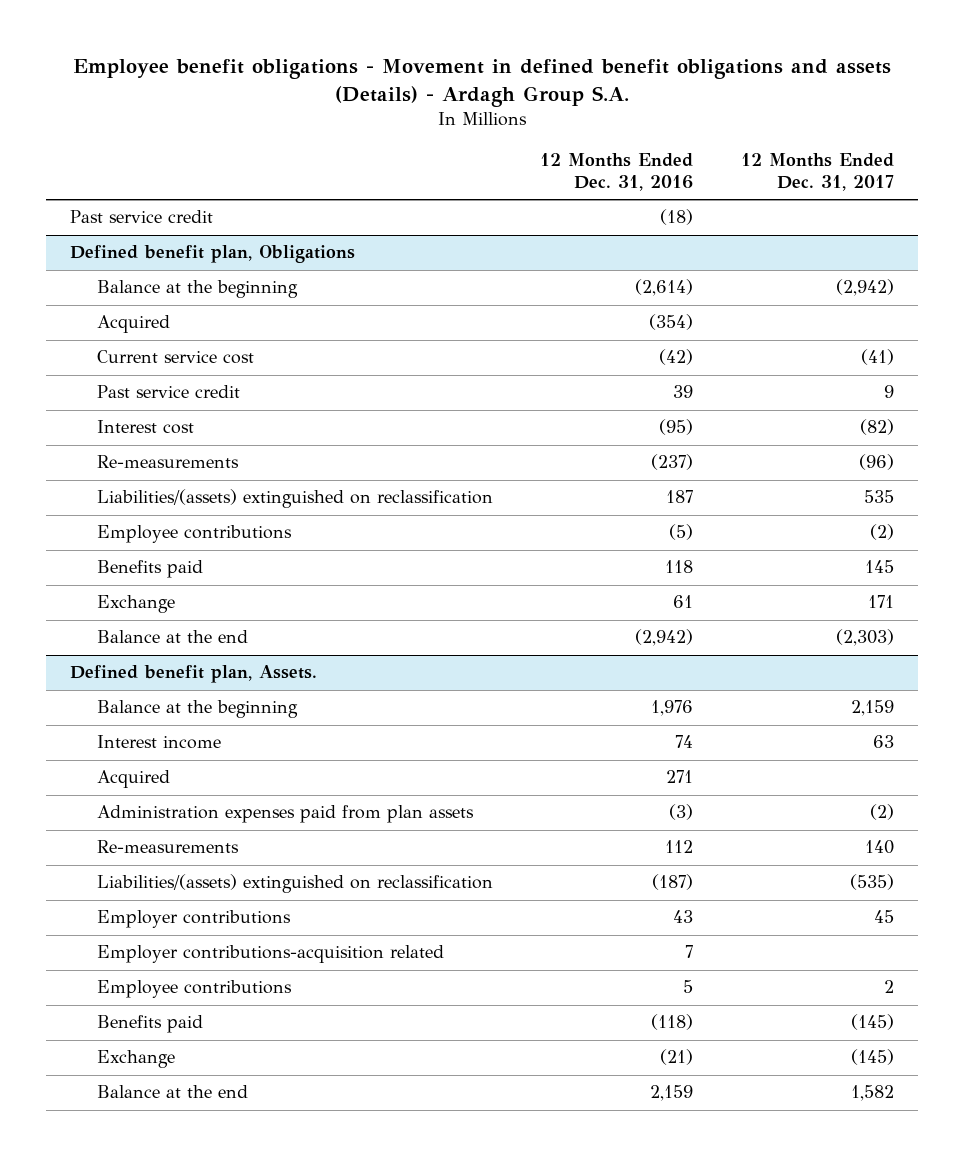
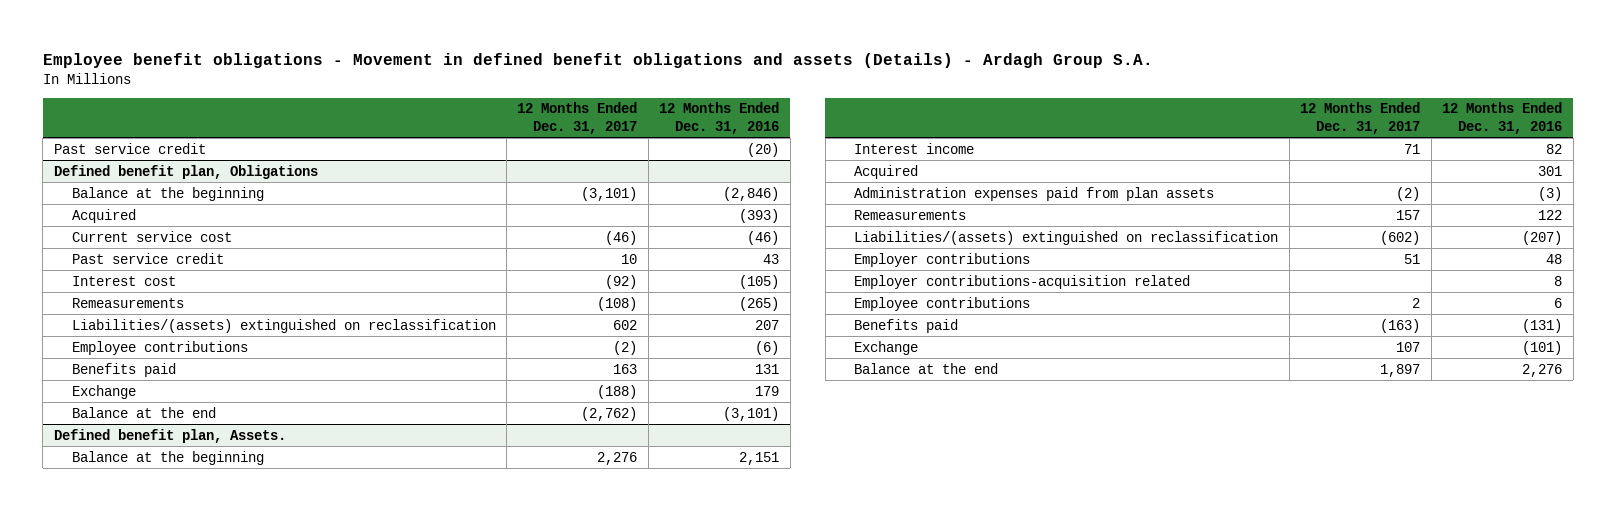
- | 12 Months Ended Dec. 31, 2016 | 12 Months Ended Dec. 31, 2017
+ | 12 Months Ended Dec. 31, 2017 | 12 Months Ended Dec. 31, 2016
- Past service credit | (18) |
+ Past service credit | | (20)
@ Defined benefit plan, Obligations
- Balance at the beginning | (2,614) | (2,942)
- Acquired | (354) |
- Current service cost | (42) | (41)
- Past service credit | 39 | 9
- Interest cost | (95) | (82)
- Re-measurements | (237) | (96)
- Liabilities/(assets) extinguished on reclassification | 187 | 535
- Employee contributions | (5) | (2)
- Benefits paid | 118 | 145
- Exchange | 61 | 171
- Balance at the end | (2,942) | (2,303)
+ Balance at the beginning | (3,101) | (2,846)
+ Acquired | | (393)
+ Current service cost | (46) | (46)
+ Past service credit | 10 | 43
+ Interest cost | (92) | (105)
+ Remeasurements | (108) | (265)
+ Liabilities/(assets) extinguished on reclassification | 602 | 207
+ Employee contributions | (2) | (6)
+ Benefits paid | 163 | 131
+ Exchange | (188) | 179
+ Balance at the end | (2,762) | (3,101)
@ Defined benefit plan, Assets.
- Balance at the beginning | 1,976 | 2,159
- Interest income | 74 | 63
- Acquired | 271 |
+ Balance at the beginning | 2,276 | 2,151
+ Interest income | 71 | 82
+ Acquired | | 301
- Re-measurements | 112 | 140
- Liabilities/(assets) extinguished on reclassification | (187) | (535)
- Employer contributions | 43 | 45
- Employer contributions-acquisition related | 7 |
- Employee contributions | 5 | 2
- Benefits paid | (118) | (145)
- Exchange | (21) | (145)
- Balance at the end | 2,159 | 1,582
+ Remeasurements | 157 | 122
+ Liabilities/(assets) extinguished on reclassification | (602) | (207)
+ Employer contributions | 51 | 48
+ Employer contributions-acquisition related | | 8
+ Employee contributions | 2 | 6
+ Benefits paid | (163) | (131)
+ Exchange | 107 | (101)
+ Balance at the end | 1,897 | 2,276

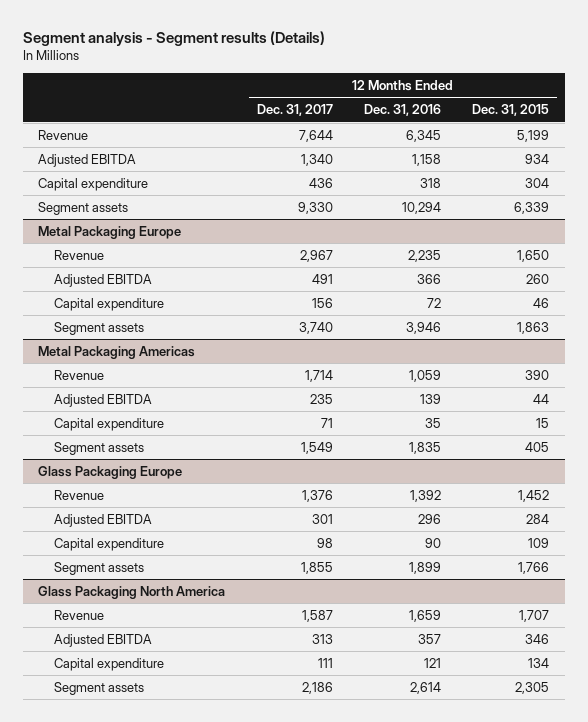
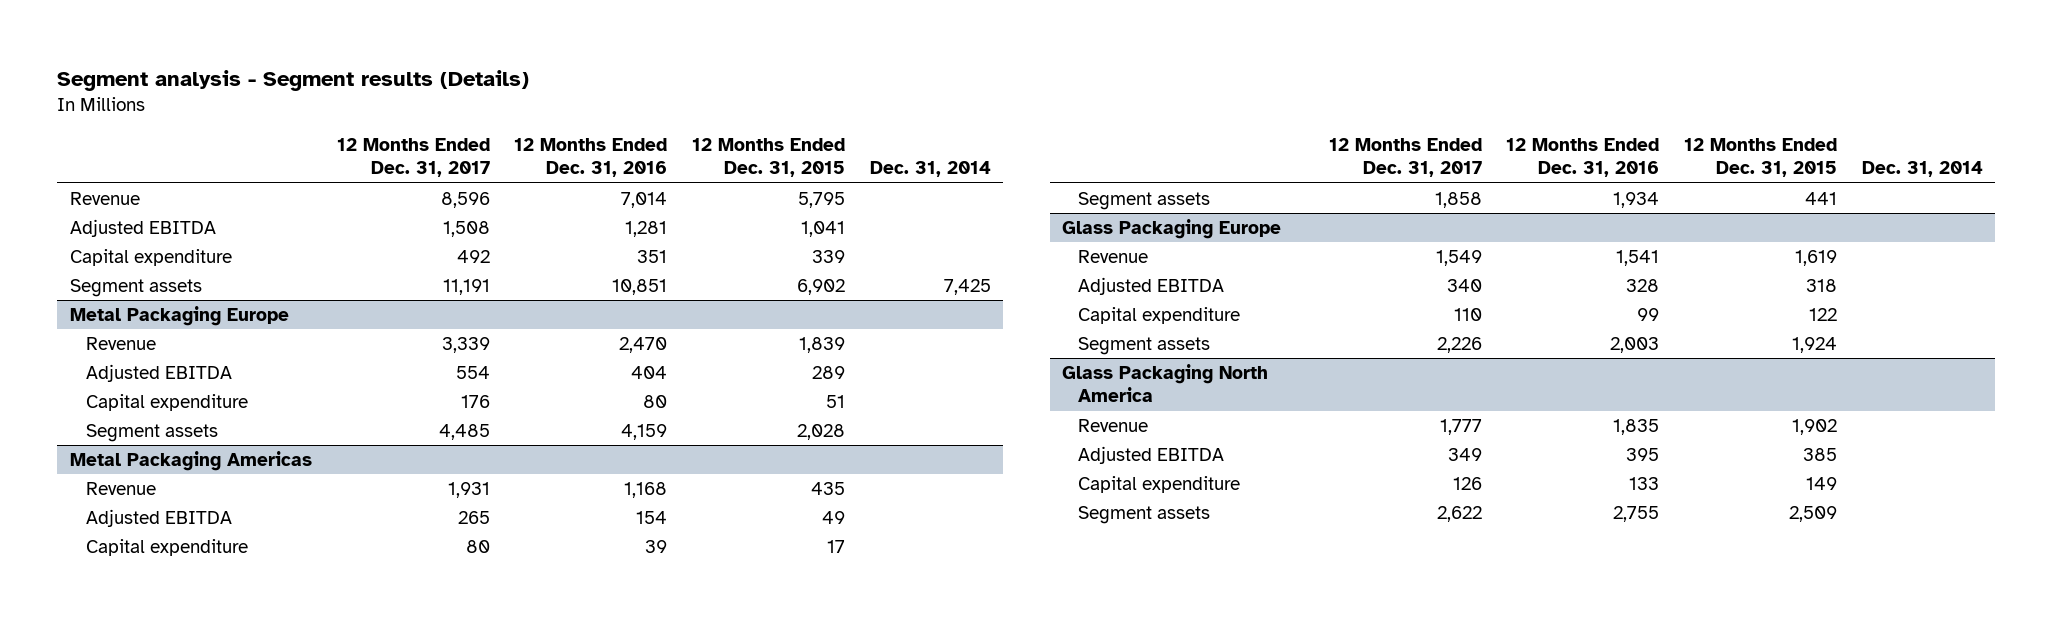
- | 12 Months Ended Dec. 31, 2017 | 12 Months Ended Dec. 31, 2016 | 12 Months Ended Dec. 31, 2015
+ | 12 Months Ended Dec. 31, 2017 | 12 Months Ended Dec. 31, 2016 | 12 Months Ended Dec. 31, 2015 | Dec. 31, 2014
- Revenue | 7,644 | 6,345 | 5,199
- Adjusted EBITDA | 1,340 | 1,158 | 934
- Capital expenditure | 436 | 318 | 304
- Segment assets | 9,330 | 10,294 | 6,339
+ Revenue | 8,596 | 7,014 | 5,795 |
+ Adjusted EBITDA | 1,508 | 1,281 | 1,041 |
+ Capital expenditure | 492 | 351 | 339 |
+ Segment assets | 11,191 | 10,851 | 6,902 | 7,425
@ Metal Packaging Europe
- Revenue | 2,967 | 2,235 | 1,650
- Adjusted EBITDA | 491 | 366 | 260
- Capital expenditure | 156 | 72 | 46
- Segment assets | 3,740 | 3,946 | 1,863
+ Revenue | 3,339 | 2,470 | 1,839 |
+ Adjusted EBITDA | 554 | 404 | 289 |
+ Capital expenditure | 176 | 80 | 51 |
+ Segment assets | 4,485 | 4,159 | 2,028 |
@ Metal Packaging Americas
- Revenue | 1,714 | 1,059 | 390
- Adjusted EBITDA | 235 | 139 | 44
- Capital expenditure | 71 | 35 | 15
- Segment assets | 1,549 | 1,835 | 405
+ Revenue | 1,931 | 1,168 | 435 |
+ Adjusted EBITDA | 265 | 154 | 49 |
+ Capital expenditure | 80 | 39 | 17 |
+ Segment assets | 1,858 | 1,934 | 441 |
@ Glass Packaging Europe
- Revenue | 1,376 | 1,392 | 1,452
- Adjusted EBITDA | 301 | 296 | 284
- Capital expenditure | 98 | 90 | 109
- Segment assets | 1,855 | 1,899 | 1,766
+ Revenue | 1,549 | 1,541 | 1,619 |
+ Adjusted EBITDA | 340 | 328 | 318 |
+ Capital expenditure | 110 | 99 | 122 |
+ Segment assets | 2,226 | 2,003 | 1,924 |
@ Glass Packaging North America
- Revenue | 1,587 | 1,659 | 1,707
- Adjusted EBITDA | 313 | 357 | 346
- Capital expenditure | 111 | 121 | 134
- Segment assets | 2,186 | 2,614 | 2,305
+ Revenue | 1,777 | 1,835 | 1,902 |
+ Adjusted EBITDA | 349 | 395 | 385 |
+ Capital expenditure | 126 | 133 | 149 |
+ Segment assets | 2,622 | 2,755 | 2,509 |

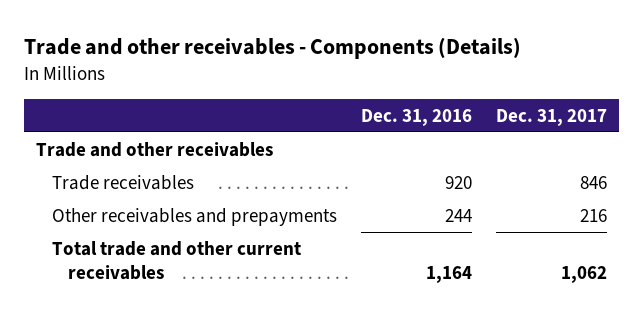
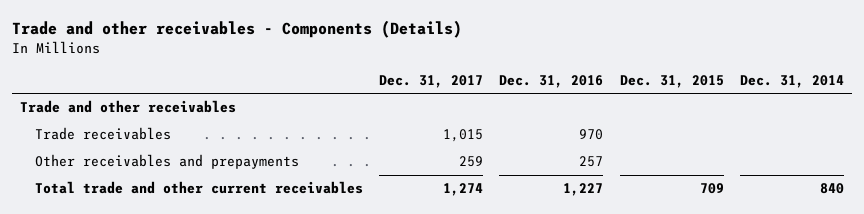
- | Dec. 31, 2016 | Dec. 31, 2017
+ | Dec. 31, 2017 | Dec. 31, 2016 | Dec. 31, 2015 | Dec. 31, 2014
- Trade receivables | 920 | 846
- Other receivables and prepayments | 244 | 216
- Total trade and other current receivables | 1,164 | 1,062
+ Trade receivables | 1,015 | 970 | |
+ Other receivables and prepayments | 259 | 257 | |
+ Total trade and other current receivables | 1,274 | 1,227 | 709 | 840

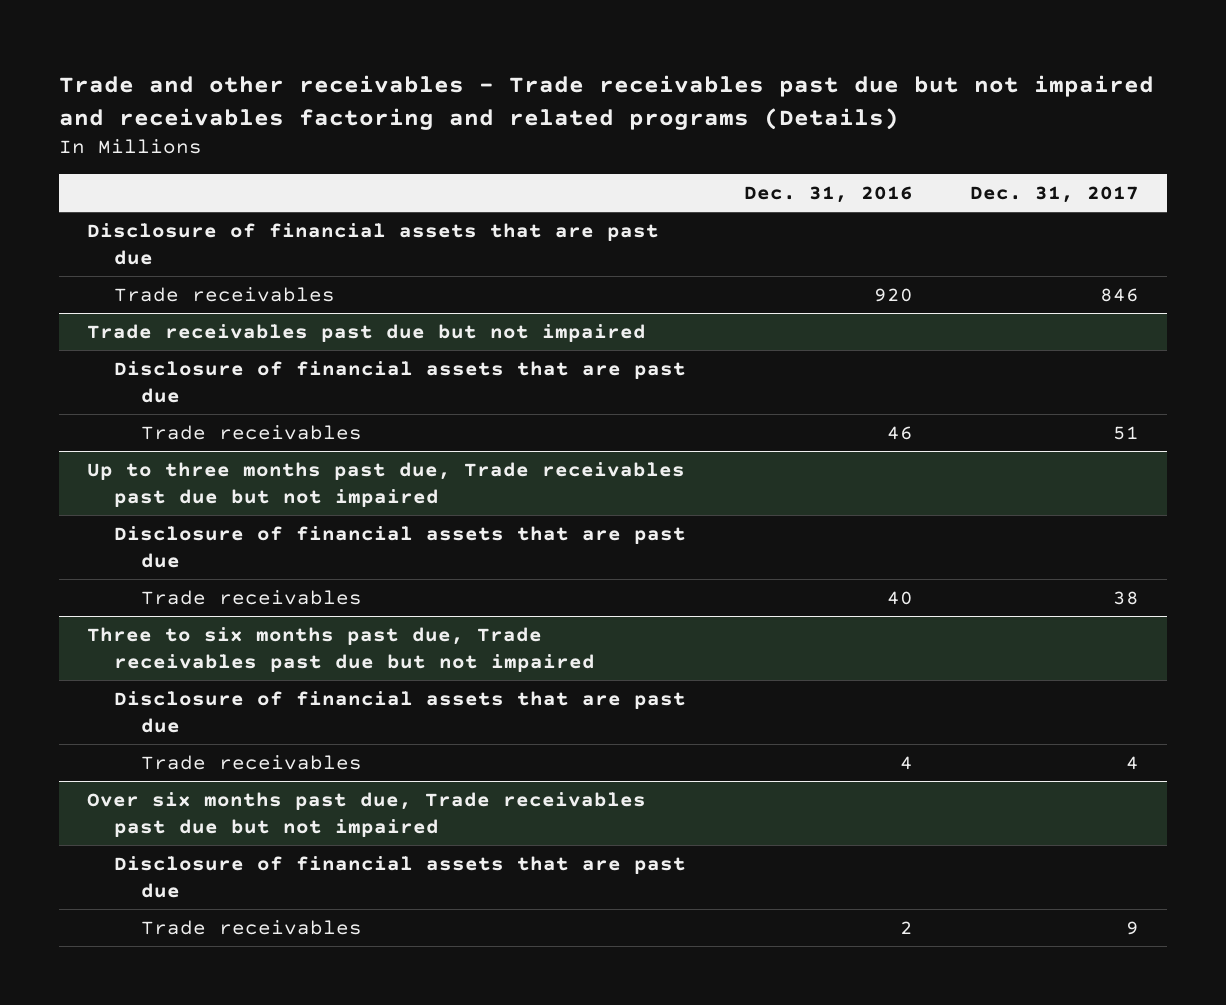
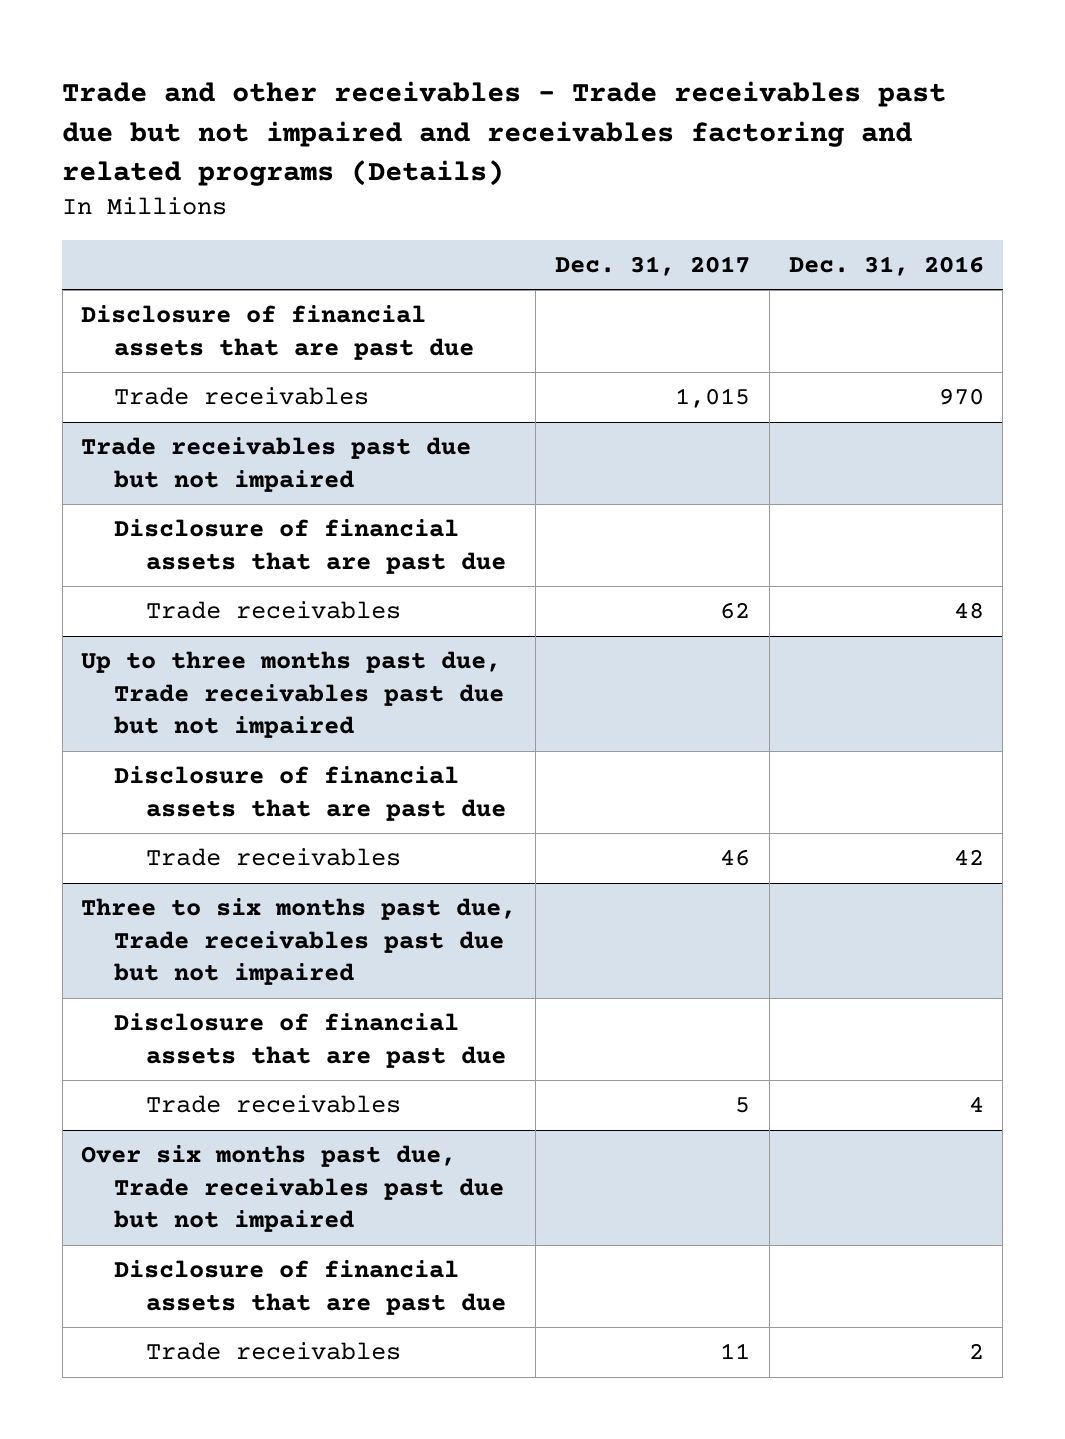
- | Dec. 31, 2016 | Dec. 31, 2017
+ | Dec. 31, 2017 | Dec. 31, 2016
- Trade receivables | 920 | 846
+ Trade receivables | 1,015 | 970
@ Trade receivables past due but not impaired
- Trade receivables | 46 | 51
+ Trade receivables | 62 | 48
@ Up to three months past due, Trade receivables past due but not impaired
- Trade receivables | 40 | 38
+ Trade receivables | 46 | 42
@ Three to six months past due, Trade receivables past due but not impaired
- Trade receivables | 4 | 4
+ Trade receivables | 5 | 4
@ Over six months past due, Trade receivables past due but not impaired
- Trade receivables | 2 | 9
+ Trade receivables | 11 | 2

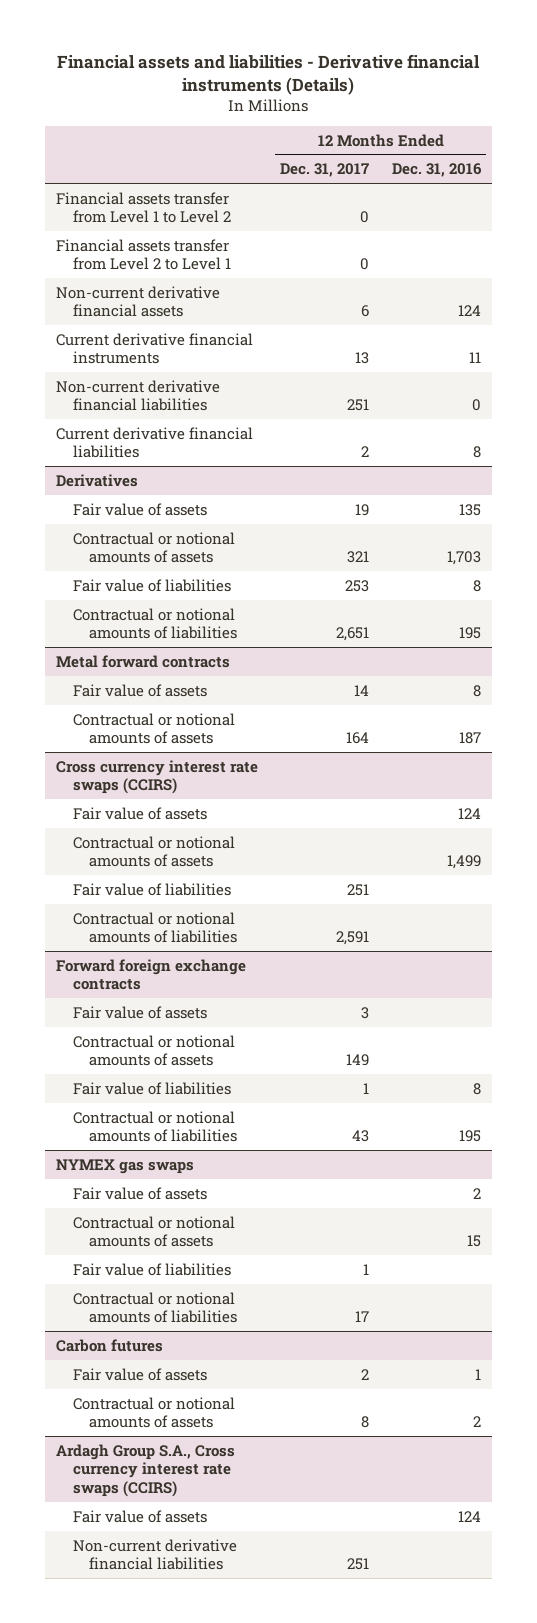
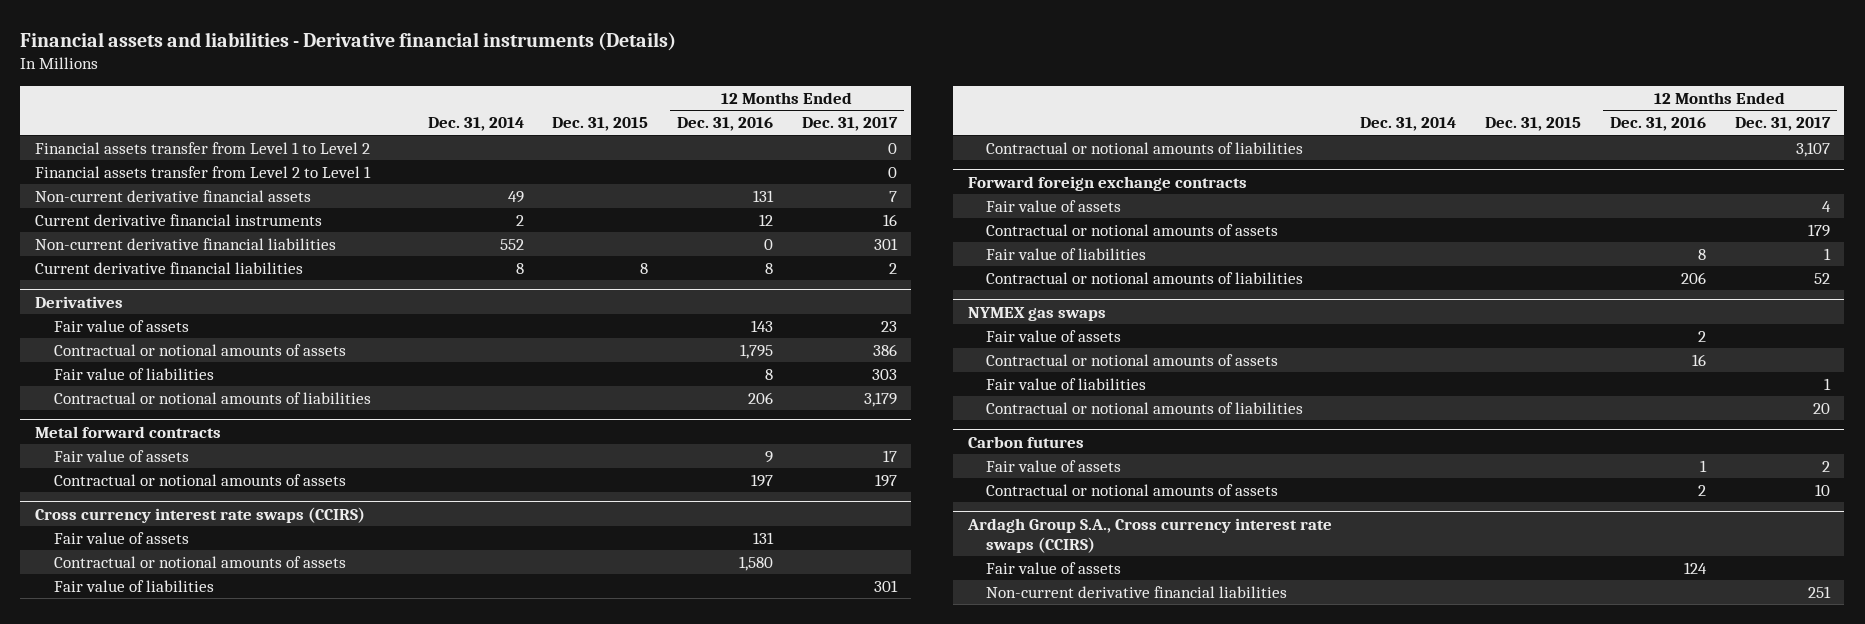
- | 12 Months Ended Dec. 31, 2017 | 12 Months Ended Dec. 31, 2016
+ | Dec. 31, 2014 | Dec. 31, 2015 | 12 Months Ended Dec. 31, 2016 | 12 Months Ended Dec. 31, 2017
- Non-current derivative financial assets | 6 | 124
- Current derivative financial instruments | 13 | 11
- Non-current derivative financial liabilities | 251 | 0
+ Non-current derivative financial assets | 49 | | 131 | 7
+ Current derivative financial instruments | 2 | | 12 | 16
+ Non-current derivative financial liabilities | 552 | | 0 | 301
@ Derivatives
- Fair value of assets | 19 | 135
- Contractual or notional amounts of assets | 321 | 1,703
- Fair value of liabilities | 253 | 8
- Contractual or notional amounts of liabilities | 2,651 | 195
+ Fair value of assets | | | 143 | 23
+ Contractual or notional amounts of assets | | | 1,795 | 386
+ Fair value of liabilities | | | 8 | 303
+ Contractual or notional amounts of liabilities | | | 206 | 3,179
@ Metal forward contracts
- Fair value of assets | 14 | 8
- Contractual or notional amounts of assets | 164 | 187
+ Fair value of assets | | | 9 | 17
+ Contractual or notional amounts of assets | | | 197 | 197
@ Cross currency interest rate swaps (CCIRS)
- Fair value of assets | | 124
- Contractual or notional amounts of assets | | 1,499
- Fair value of liabilities | 251 |
- Contractual or notional amounts of liabilities | 2,591 |
+ Fair value of assets | | | 131 |
+ Contractual or notional amounts of assets | | | 1,580 |
+ Fair value of liabilities | | | | 301
+ Contractual or notional amounts of liabilities | | | | 3,107
@ Forward foreign exchange contracts
- Fair value of assets | 3 |
- Contractual or notional amounts of assets | 149 |
+ Fair value of assets | | | | 4
+ Contractual or notional amounts of assets | | | | 179
- Contractual or notional amounts of liabilities | 43 | 195
+ Contractual or notional amounts of liabilities | | | 206 | 52
@ NYMEX gas swaps
- Contractual or notional amounts of assets | | 15
+ Contractual or notional amounts of assets | | | 16 |
- Contractual or notional amounts of liabilities | 17 |
+ Contractual or notional amounts of liabilities | | | | 20
@ Carbon futures
- Contractual or notional amounts of assets | 8 | 2
+ Contractual or notional amounts of assets | | | 2 | 10

